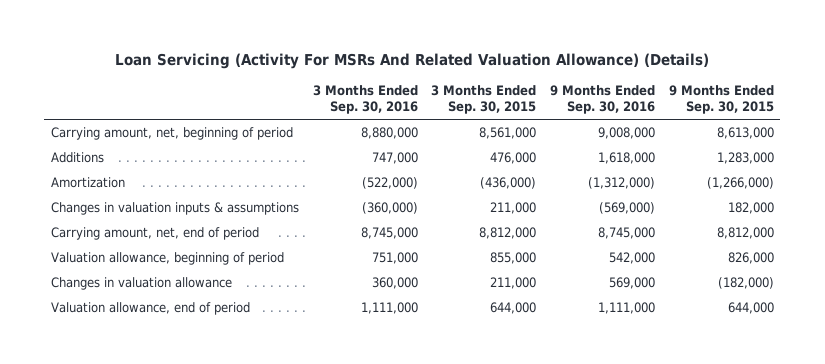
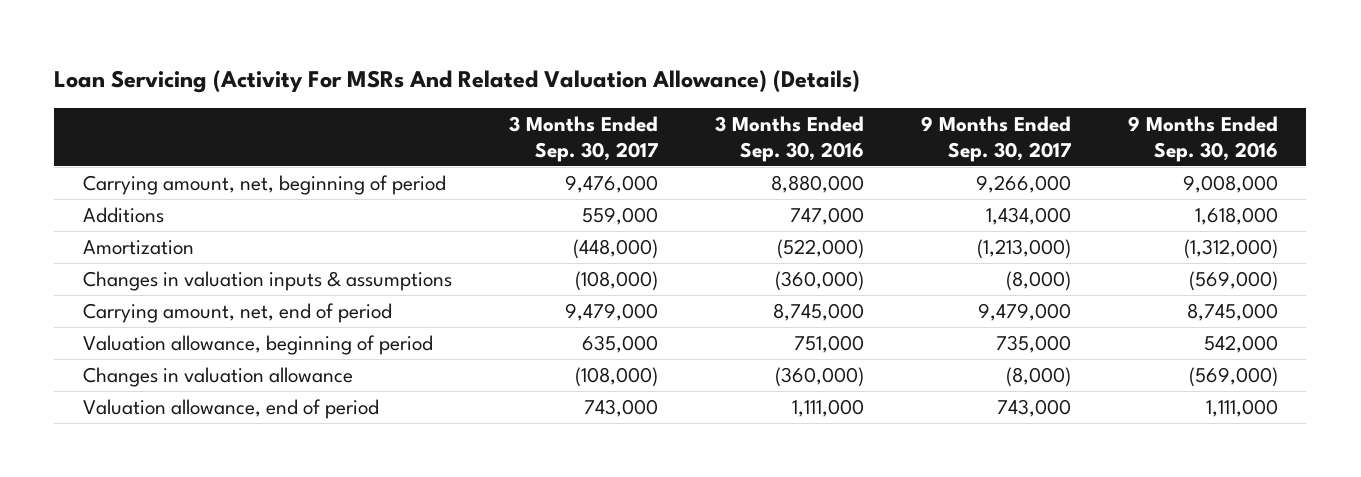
- | 3 Months Ended Sep. 30, 2016 | 3 Months Ended Sep. 30, 2015 | 9 Months Ended Sep. 30, 2016 | 9 Months Ended Sep. 30, 2015
+ | 3 Months Ended Sep. 30, 2017 | 3 Months Ended Sep. 30, 2016 | 9 Months Ended Sep. 30, 2017 | 9 Months Ended Sep. 30, 2016
- Changes in valuation allowance | 360,000 | 211,000 | 569,000 | (182,000)
+ Changes in valuation allowance | (108,000) | (360,000) | (8,000) | (569,000)

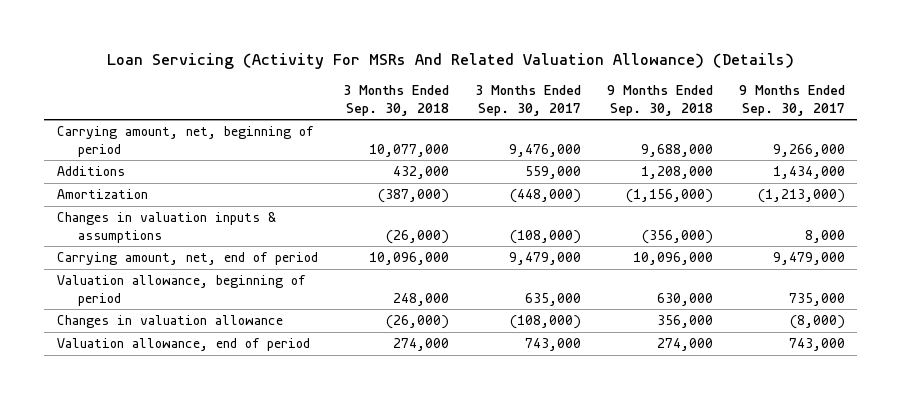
- | 3 Months Ended Sep. 30, 2017 | 3 Months Ended Sep. 30, 2016 | 9 Months Ended Sep. 30, 2017 | 9 Months Ended Sep. 30, 2016
+ | 3 Months Ended Sep. 30, 2018 | 3 Months Ended Sep. 30, 2017 | 9 Months Ended Sep. 30, 2018 | 9 Months Ended Sep. 30, 2017
- Changes in valuation inputs & assumptions | (108,000) | (360,000) | (8,000) | (569,000)
+ Changes in valuation inputs & assumptions | (26,000) | (108,000) | (356,000) | 8,000

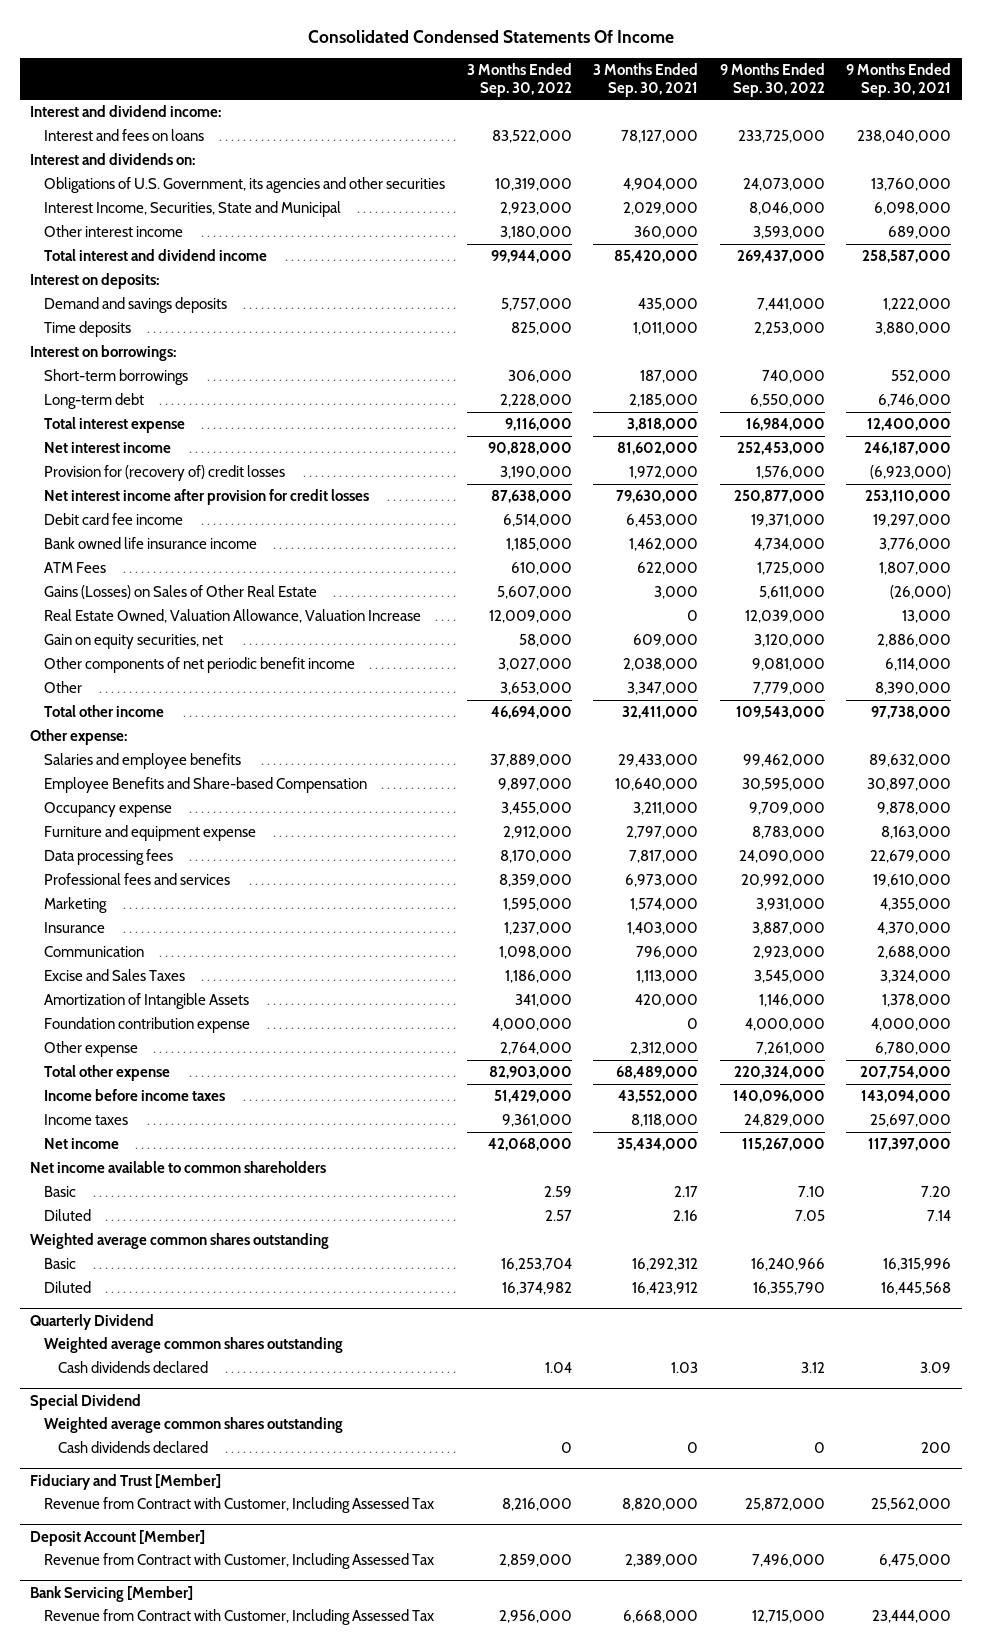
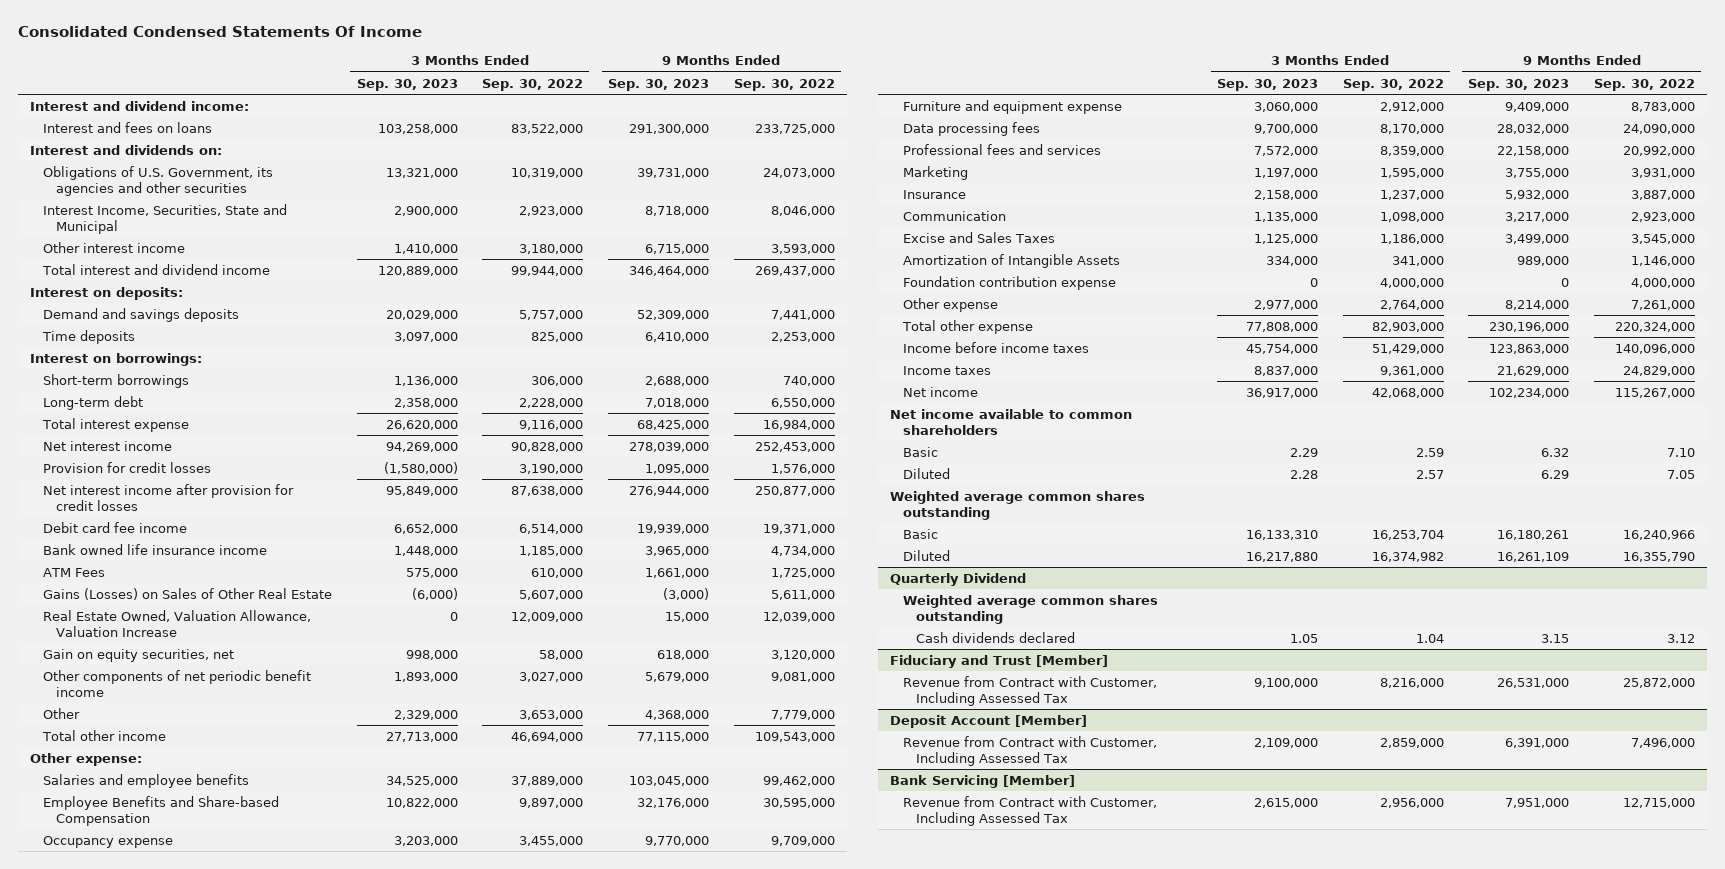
- | 3 Months Ended Sep. 30, 2022 | 3 Months Ended Sep. 30, 2021 | 9 Months Ended Sep. 30, 2022 | 9 Months Ended Sep. 30, 2021
+ | 3 Months Ended Sep. 30, 2023 | 3 Months Ended Sep. 30, 2022 | 9 Months Ended Sep. 30, 2023 | 9 Months Ended Sep. 30, 2022
- Provision for (recovery of) credit losses | 3,190,000 | 1,972,000 | 1,576,000 | (6,923,000)
+ Provision for credit losses | (1,580,000) | 3,190,000 | 1,095,000 | 1,576,000
- Special Dividend
- Weighted average common shares outstanding
- Cash dividends declared | 0 | 0 | 0 | 200

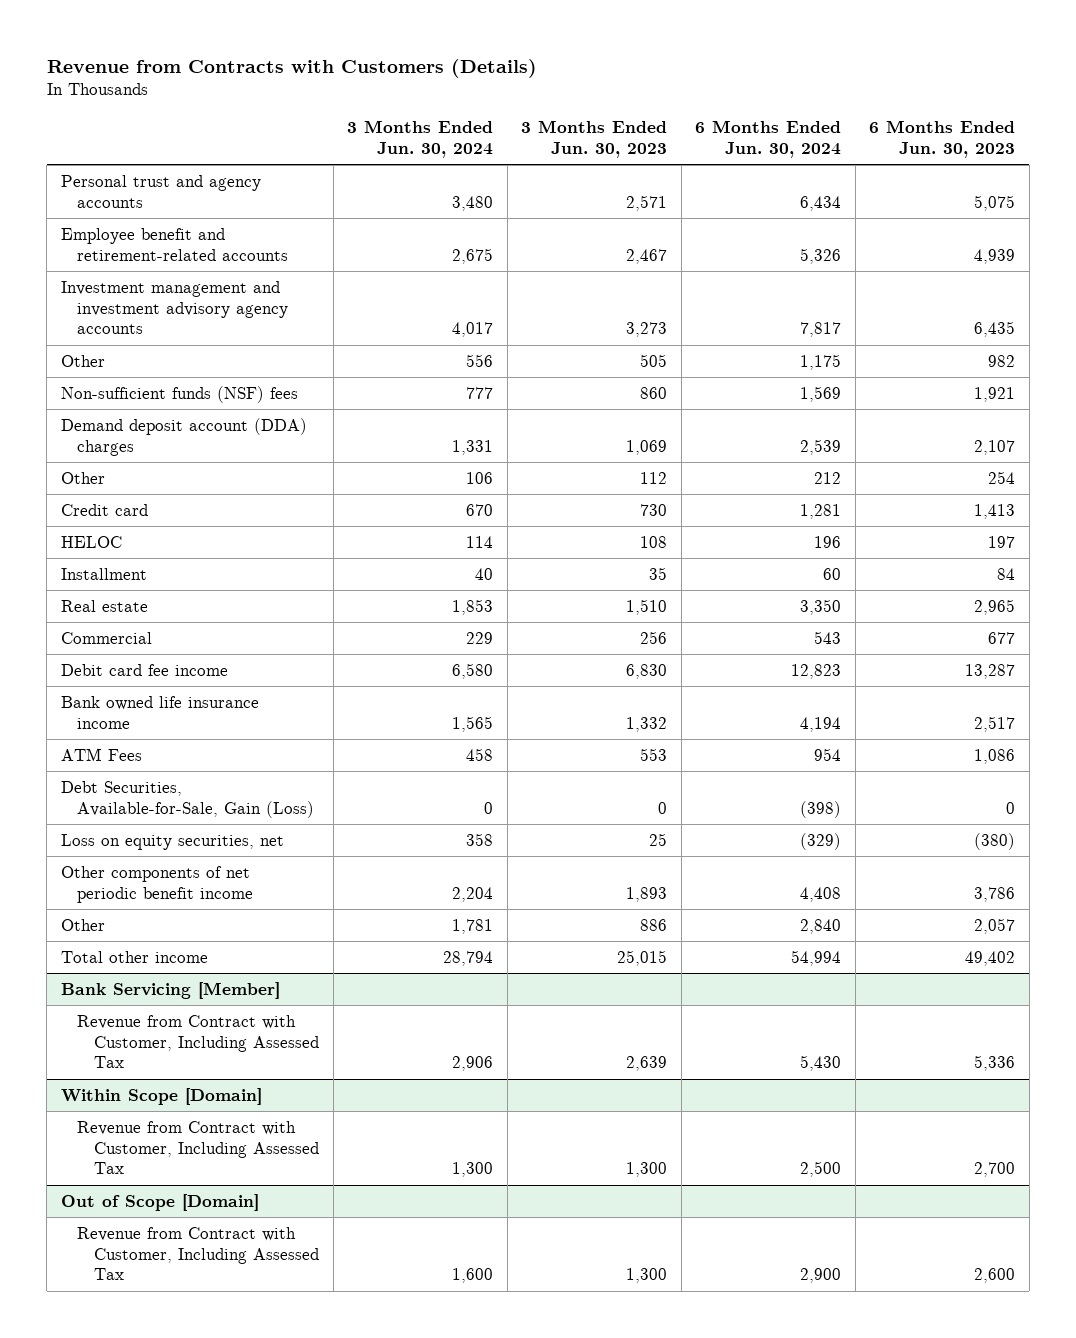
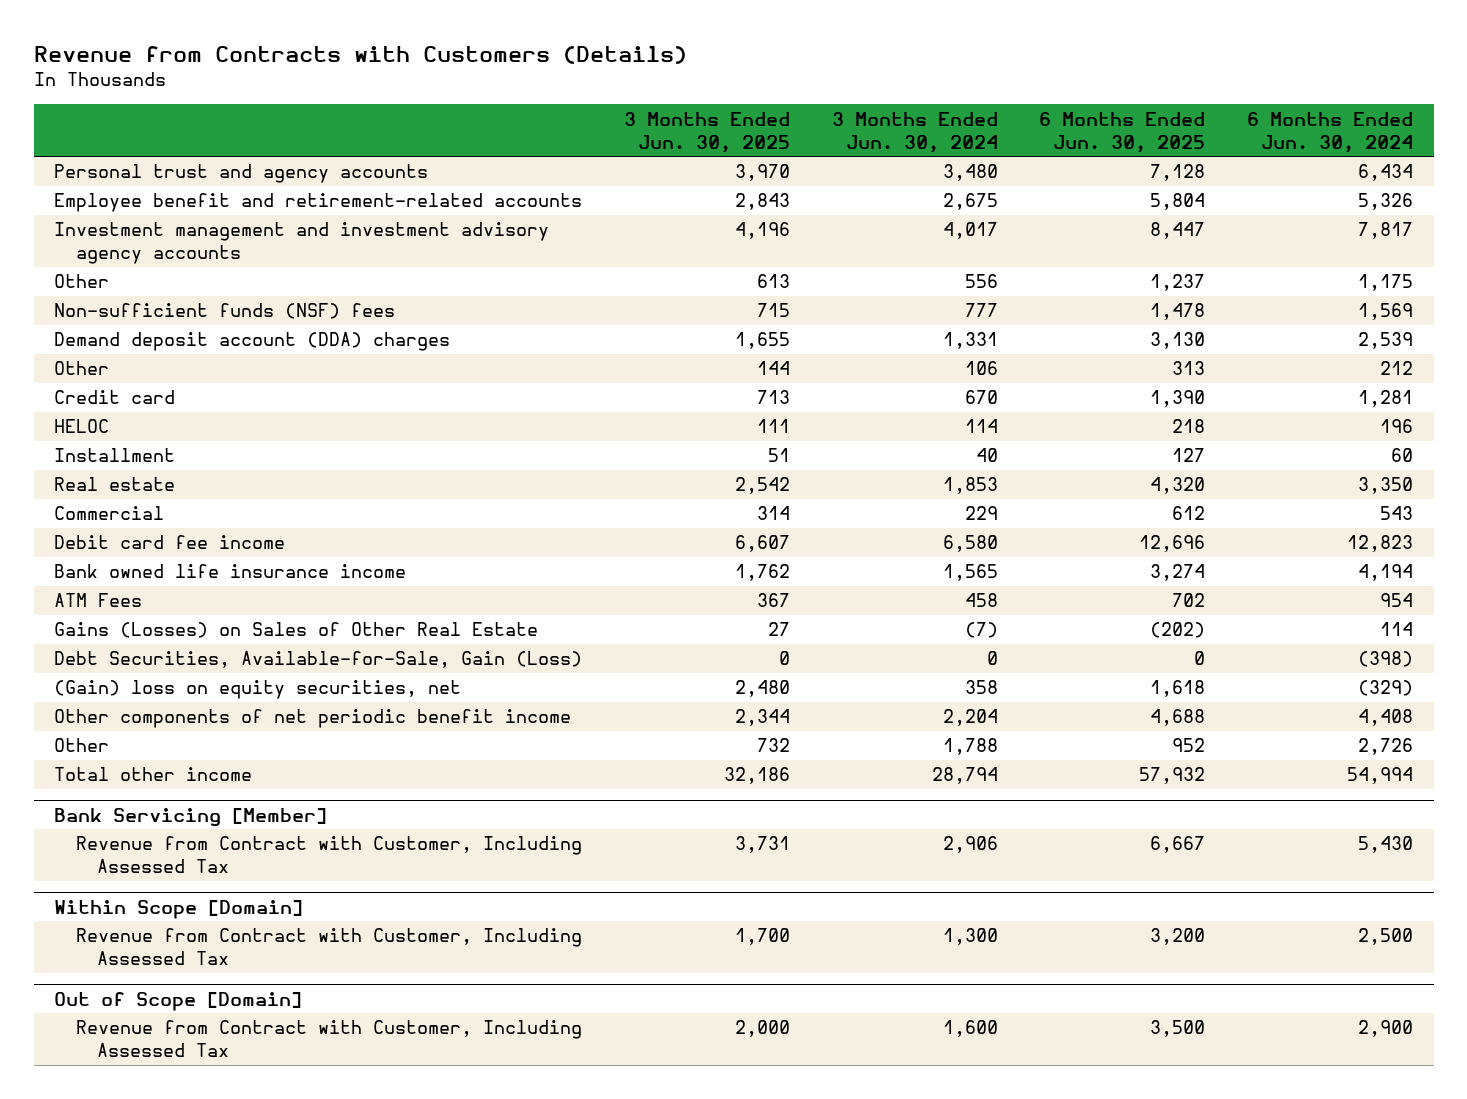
- | 3 Months Ended Jun. 30, 2024 | 3 Months Ended Jun. 30, 2023 | 6 Months Ended Jun. 30, 2024 | 6 Months Ended Jun. 30, 2023
+ | 3 Months Ended Jun. 30, 2025 | 3 Months Ended Jun. 30, 2024 | 6 Months Ended Jun. 30, 2025 | 6 Months Ended Jun. 30, 2024
+ Gains (Losses) on Sales of Other Real Estate | 27 | (7) | (202) | 114
- Loss on equity securities, net | 358 | 25 | (329) | (380)
+ (Gain) loss on equity securities, net | 2,480 | 358 | 1,618 | (329)
- Other | 1,781 | 886 | 2,840 | 2,057
+ Other | 732 | 1,788 | 952 | 2,726

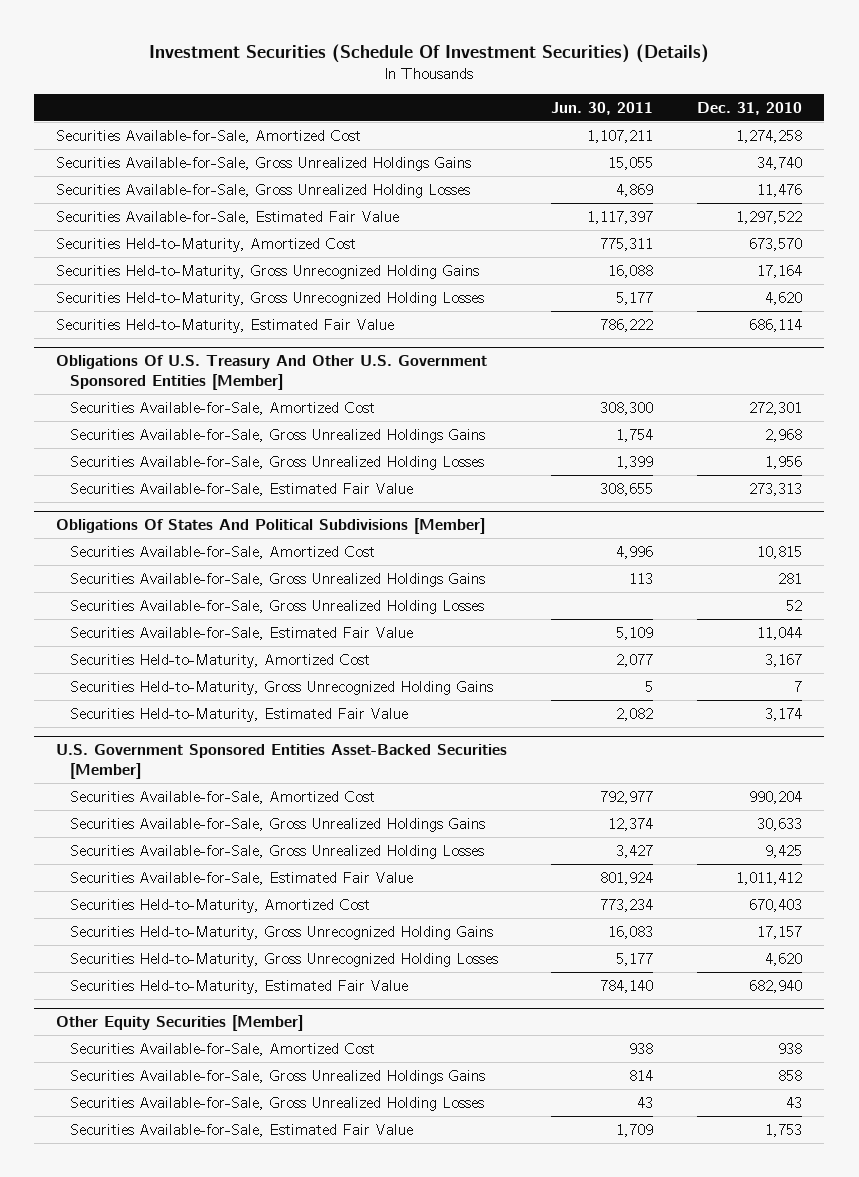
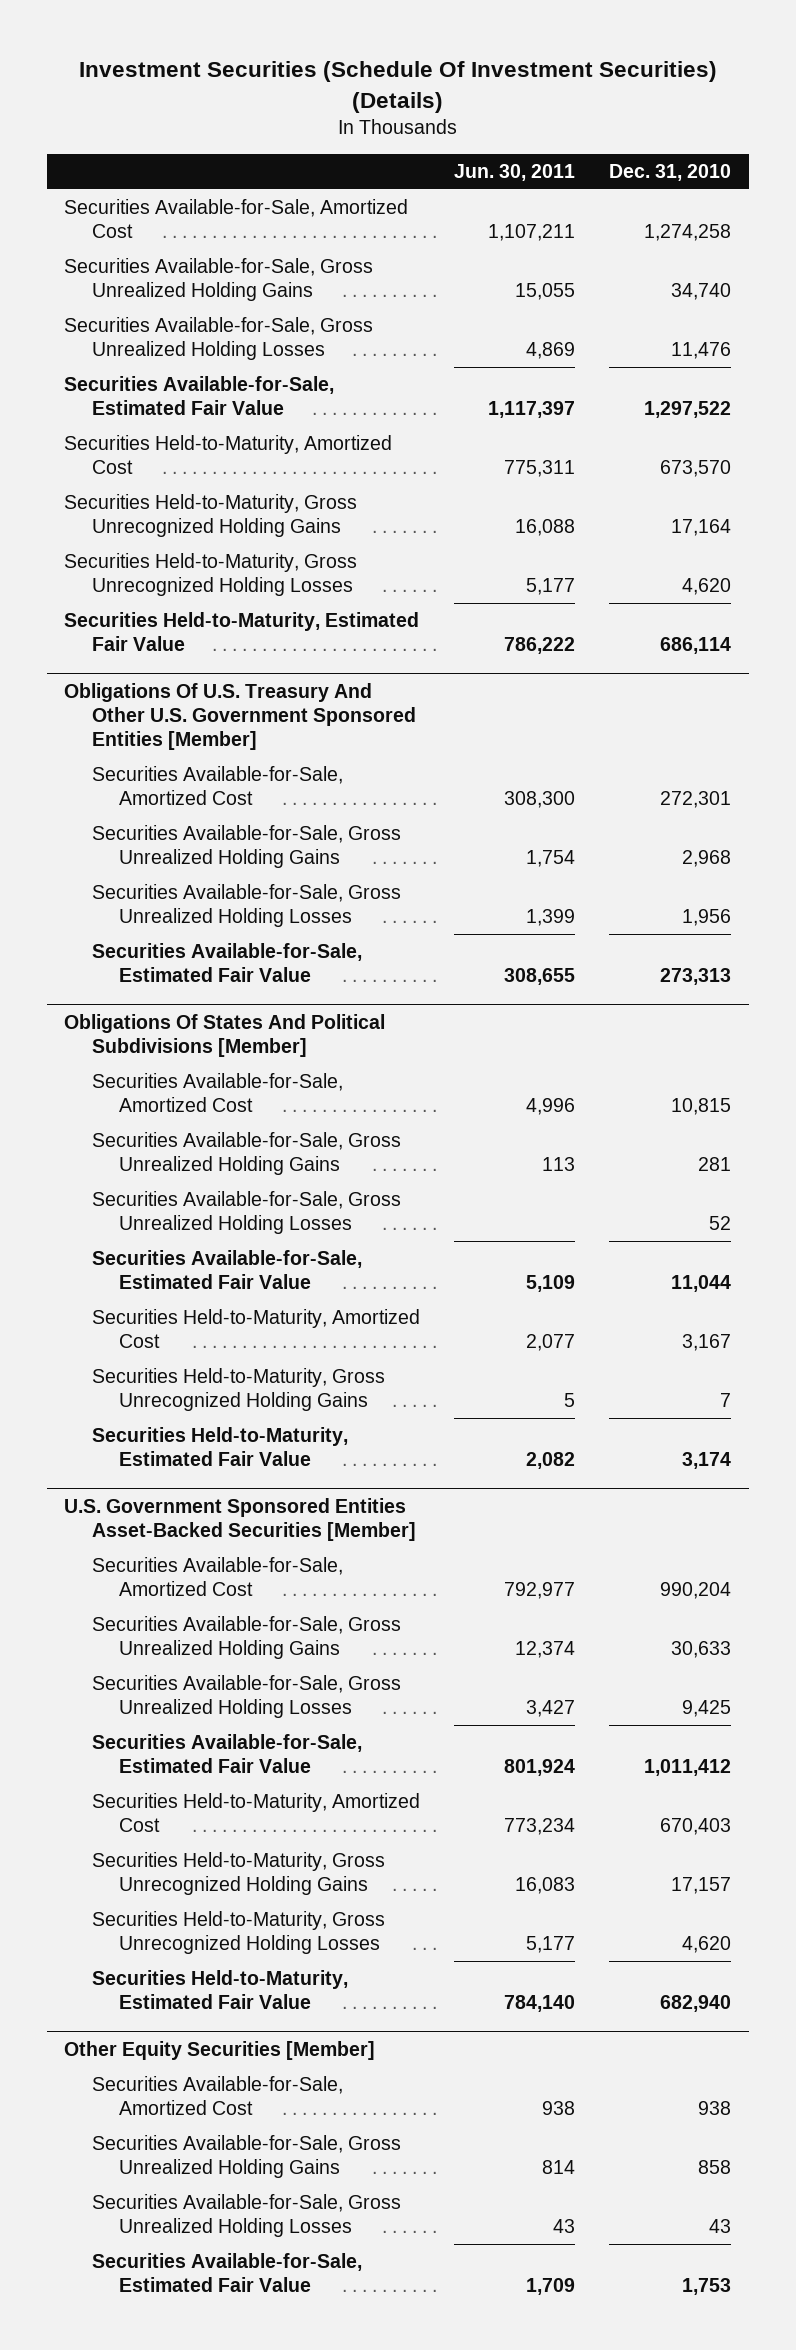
- Securities Available-for-Sale, Gross Unrealized Holdings Gains | 15,055 | 34,740
+ Securities Available-for-Sale, Gross Unrealized Holding Gains | 15,055 | 34,740
@ Obligations Of U.S. Treasury And Other U.S. Government Sponsored Entities [Member]
- Securities Available-for-Sale, Gross Unrealized Holdings Gains | 1,754 | 2,968
+ Securities Available-for-Sale, Gross Unrealized Holding Gains | 1,754 | 2,968
@ Obligations Of States And Political Subdivisions [Member]
- Securities Available-for-Sale, Gross Unrealized Holdings Gains | 113 | 281
+ Securities Available-for-Sale, Gross Unrealized Holding Gains | 113 | 281
@ U.S. Government Sponsored Entities Asset-Backed Securities [Member]
- Securities Available-for-Sale, Gross Unrealized Holdings Gains | 12,374 | 30,633
+ Securities Available-for-Sale, Gross Unrealized Holding Gains | 12,374 | 30,633
@ Other Equity Securities [Member]
- Securities Available-for-Sale, Gross Unrealized Holdings Gains | 814 | 858
+ Securities Available-for-Sale, Gross Unrealized Holding Gains | 814 | 858

